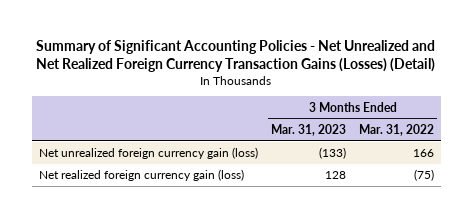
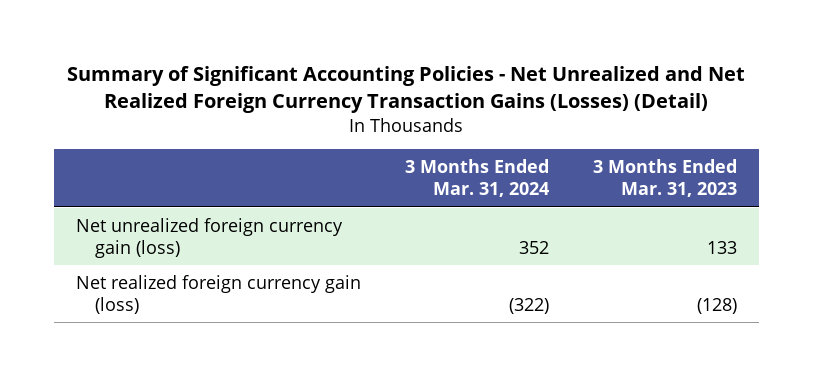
- | 3 Months Ended Mar. 31, 2023 | 3 Months Ended Mar. 31, 2022
+ | 3 Months Ended Mar. 31, 2024 | 3 Months Ended Mar. 31, 2023
- Net unrealized foreign currency gain (loss) | (133) | 166
- Net realized foreign currency gain (loss) | 128 | (75)
+ Net unrealized foreign currency gain (loss) | 352 | 133
+ Net realized foreign currency gain (loss) | (322) | (128)

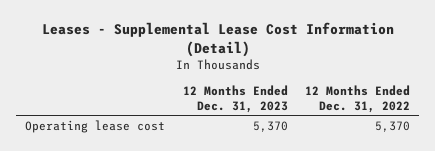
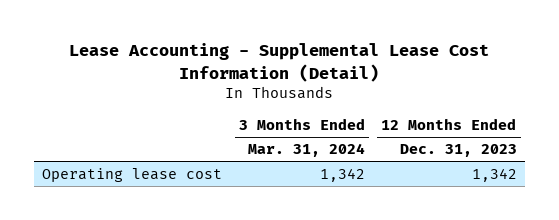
- Leases - Supplemental Lease Cost Information (Detail)
+ Lease Accounting - Supplemental Lease Cost Information (Detail)
- | 12 Months Ended Dec. 31, 2023 | 12 Months Ended Dec. 31, 2022
+ | 3 Months Ended Mar. 31, 2024 | 12 Months Ended Dec. 31, 2023
- Operating lease cost | 5,370 | 5,370
+ Operating lease cost | 1,342 | 1,342

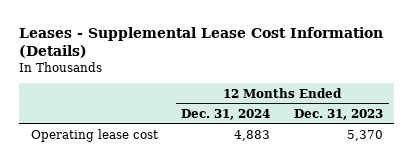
- Lease Accounting - Supplemental Lease Cost Information (Detail)
+ Leases - Supplemental Lease Cost Information (Details)
- | 3 Months Ended Mar. 31, 2024 | 12 Months Ended Dec. 31, 2023
+ | 12 Months Ended Dec. 31, 2024 | 12 Months Ended Dec. 31, 2023
- Operating lease cost | 1,342 | 1,342
+ Operating lease cost | 4,883 | 5,370

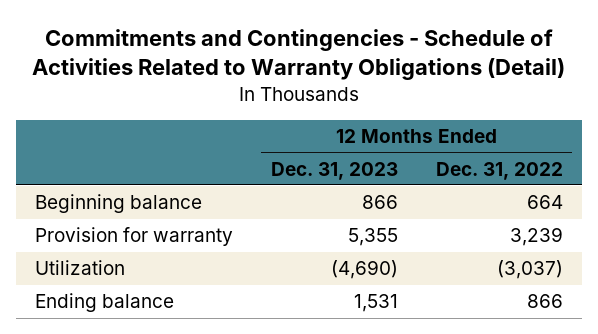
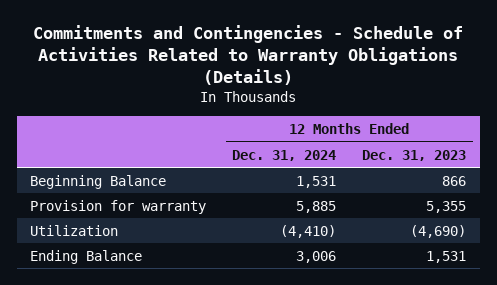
- Commitments and Contingencies - Schedule of Activities Related to Warranty Obligations (Detail)
+ Commitments and Contingencies - Schedule of Activities Related to Warranty Obligations (Details)
- | 12 Months Ended Dec. 31, 2023 | 12 Months Ended Dec. 31, 2022
+ | 12 Months Ended Dec. 31, 2024 | 12 Months Ended Dec. 31, 2023
- Beginning balance | 866 | 664
+ Beginning Balance | 1,531 | 866
- Ending balance | 1,531 | 866
+ Ending Balance | 3,006 | 1,531

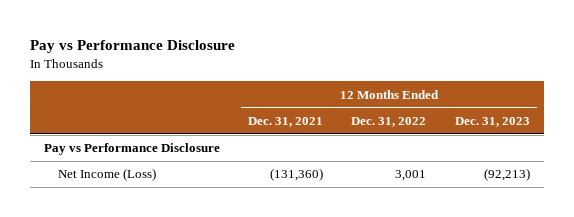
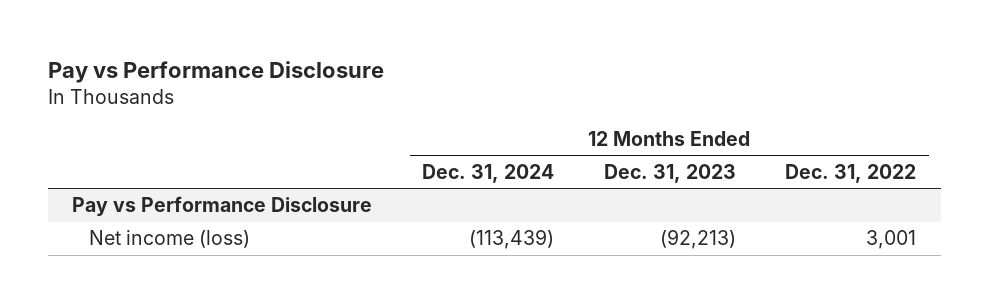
- | 12 Months Ended Dec. 31, 2021 | 12 Months Ended Dec. 31, 2022 | 12 Months Ended Dec. 31, 2023
+ | 12 Months Ended Dec. 31, 2024 | 12 Months Ended Dec. 31, 2023 | 12 Months Ended Dec. 31, 2022
- Net Income (Loss) | (131,360) | 3,001 | (92,213)
+ Net income (loss) | (113,439) | (92,213) | 3,001

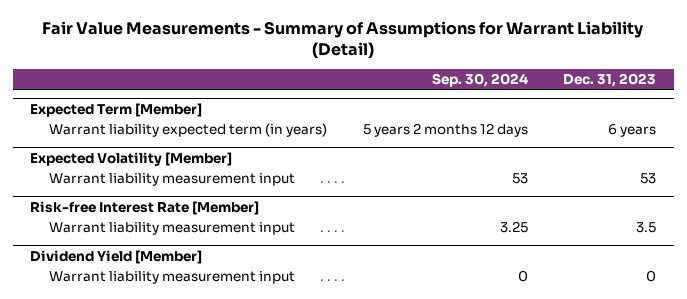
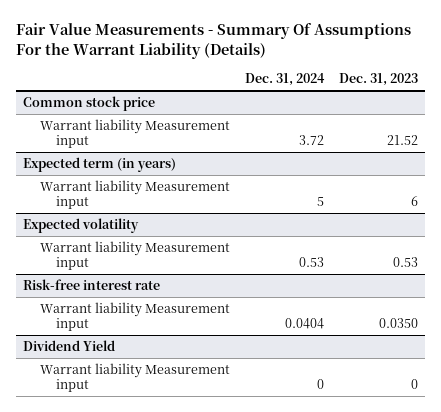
- Fair Value Measurements - Summary of Assumptions for Warrant Liability (Detail)
+ Fair Value Measurements - Summary Of Assumptions For the Warrant Liability (Details)
- | Sep. 30, 2024 | Dec. 31, 2023
+ | Dec. 31, 2024 | Dec. 31, 2023
- Expected Term [Member]
- Warrant liability expected term (in years) | 5 years 2 months 12 days | 6 years
- Expected Volatility [Member]
- Warrant liability measurement input | 53 | 53
- Risk-free Interest Rate [Member]
- Warrant liability measurement input | 3.25 | 3.5
- Dividend Yield [Member]
- Warrant liability measurement input | 0 | 0
+ Common stock price
+ Warrant liability Measurement input | 3.72 | 21.52
+ Expected term (in years)
+ Warrant liability Measurement input | 5 | 6
+ Expected volatility
+ Warrant liability Measurement input | 0.53 | 0.53
+ Risk-free interest rate
+ Warrant liability Measurement input | 0.0404 | 0.0350
+ Dividend Yield
+ Warrant liability Measurement input | 0 | 0

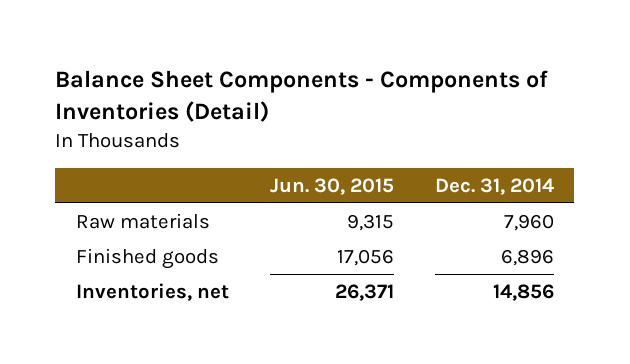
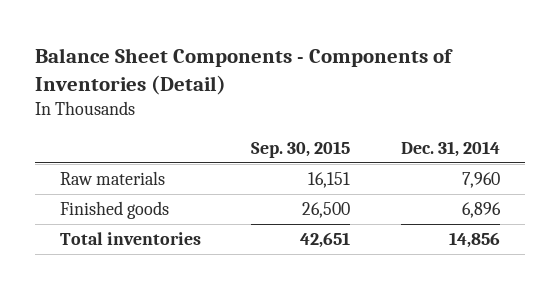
- | Jun. 30, 2015 | Dec. 31, 2014
+ | Sep. 30, 2015 | Dec. 31, 2014
- Inventories, net | 26,371 | 14,856
+ Total inventories | 42,651 | 14,856

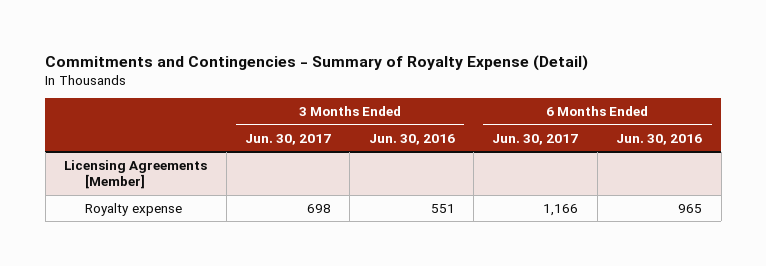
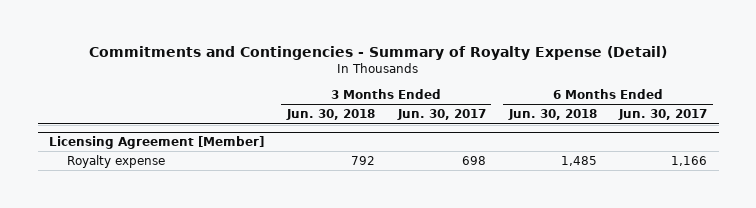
- | 3 Months Ended Jun. 30, 2017 | 3 Months Ended Jun. 30, 2016 | 6 Months Ended Jun. 30, 2017 | 6 Months Ended Jun. 30, 2016
+ | 3 Months Ended Jun. 30, 2018 | 3 Months Ended Jun. 30, 2017 | 6 Months Ended Jun. 30, 2018 | 6 Months Ended Jun. 30, 2017
- Licensing Agreements [Member]
+ Licensing Agreement [Member]

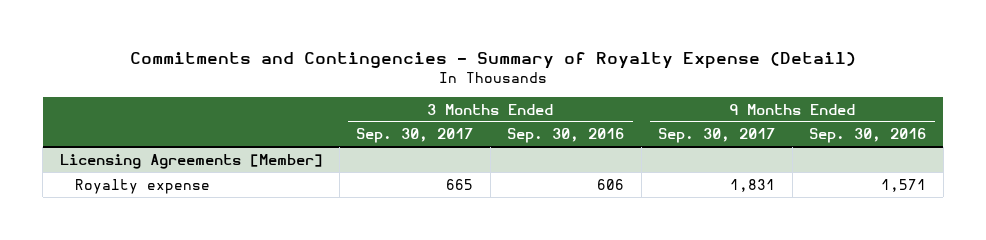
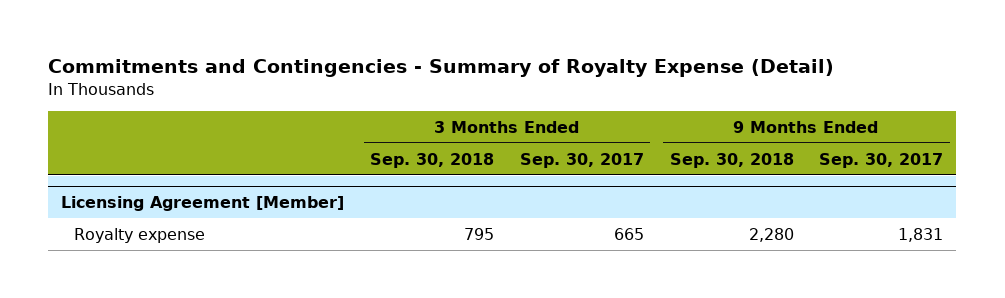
- | 3 Months Ended Sep. 30, 2017 | 3 Months Ended Sep. 30, 2016 | 9 Months Ended Sep. 30, 2017 | 9 Months Ended Sep. 30, 2016
+ | 3 Months Ended Sep. 30, 2018 | 3 Months Ended Sep. 30, 2017 | 9 Months Ended Sep. 30, 2018 | 9 Months Ended Sep. 30, 2017
- Licensing Agreements [Member]
+ Licensing Agreement [Member]

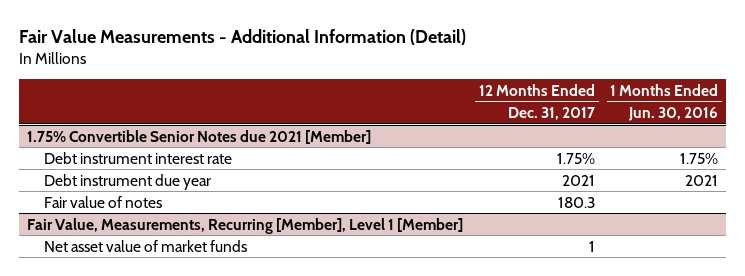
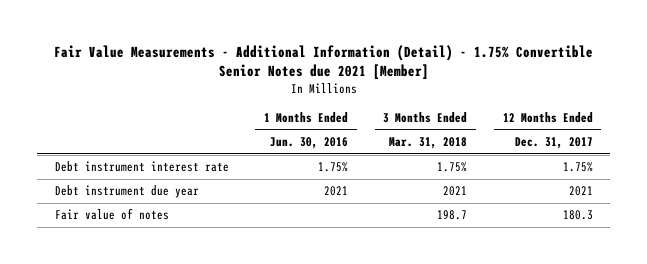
- Fair Value Measurements - Additional Information (Detail)
+ Fair Value Measurements - Additional Information (Detail) - 1.75% Convertible Senior Notes due 2021 [Member]
- | 12 Months Ended Dec. 31, 2017 | 1 Months Ended Jun. 30, 2016
+ | 1 Months Ended Jun. 30, 2016 | 3 Months Ended Mar. 31, 2018 | 12 Months Ended Dec. 31, 2017
- 1.75% Convertible Senior Notes due 2021 [Member]
- Fair Value, Measurements, Recurring [Member], Level 1 [Member]
- Net asset value of market funds | 1 |

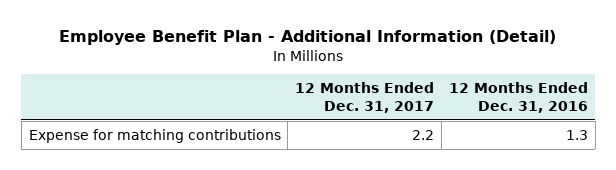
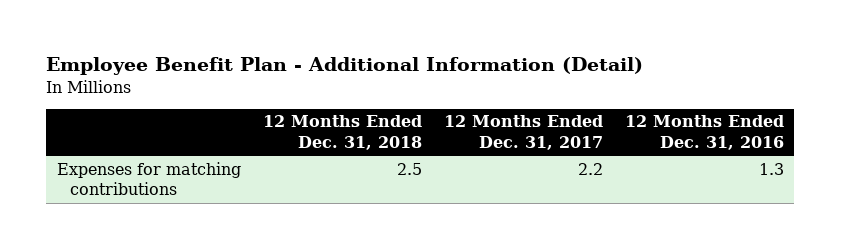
- | 12 Months Ended Dec. 31, 2017 | 12 Months Ended Dec. 31, 2016
+ | 12 Months Ended Dec. 31, 2018 | 12 Months Ended Dec. 31, 2017 | 12 Months Ended Dec. 31, 2016
- Expense for matching contributions | 2.2 | 1.3
+ Expenses for matching contributions | 2.5 | 2.2 | 1.3

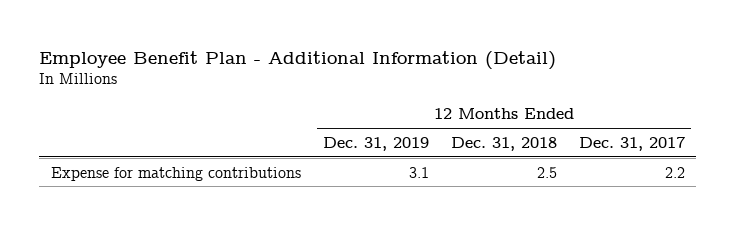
- | 12 Months Ended Dec. 31, 2018 | 12 Months Ended Dec. 31, 2017 | 12 Months Ended Dec. 31, 2016
+ | 12 Months Ended Dec. 31, 2019 | 12 Months Ended Dec. 31, 2018 | 12 Months Ended Dec. 31, 2017
- Expenses for matching contributions | 2.5 | 2.2 | 1.3
+ Expense for matching contributions | 3.1 | 2.5 | 2.2

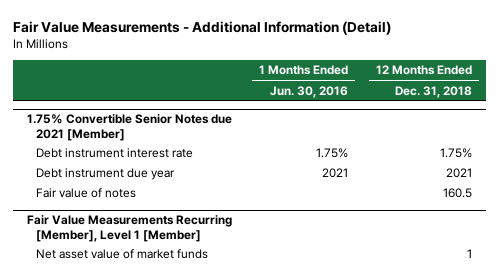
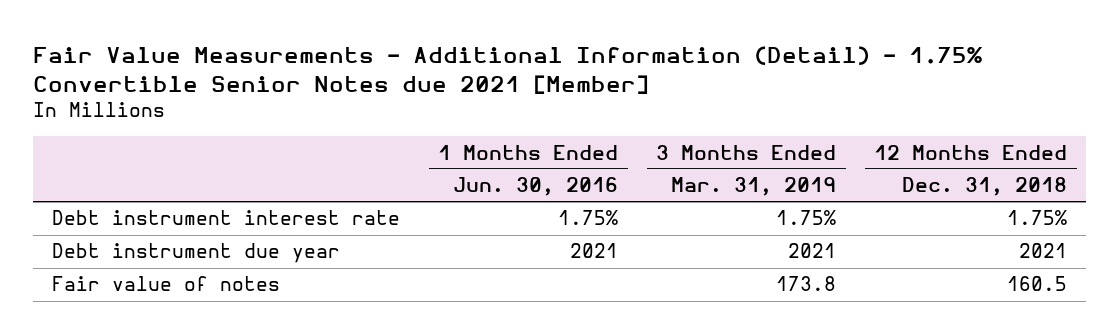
- Fair Value Measurements - Additional Information (Detail)
+ Fair Value Measurements - Additional Information (Detail) - 1.75% Convertible Senior Notes due 2021 [Member]
- | 1 Months Ended Jun. 30, 2016 | 12 Months Ended Dec. 31, 2018
+ | 1 Months Ended Jun. 30, 2016 | 3 Months Ended Mar. 31, 2019 | 12 Months Ended Dec. 31, 2018
- 1.75% Convertible Senior Notes due 2021 [Member]
- Fair Value Measurements Recurring [Member], Level 1 [Member]
- Net asset value of market funds | | 1

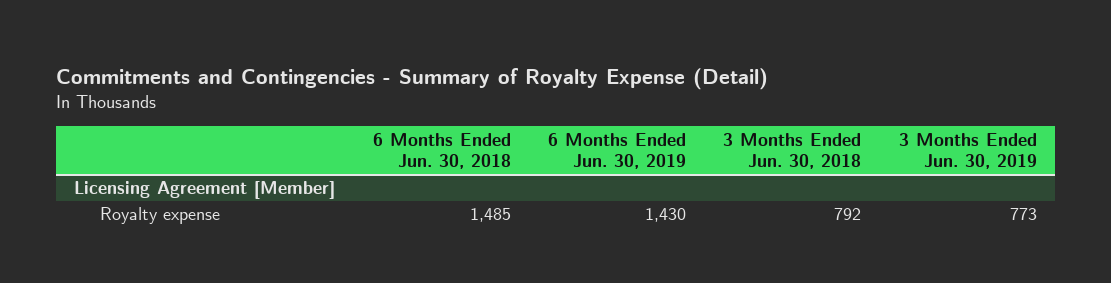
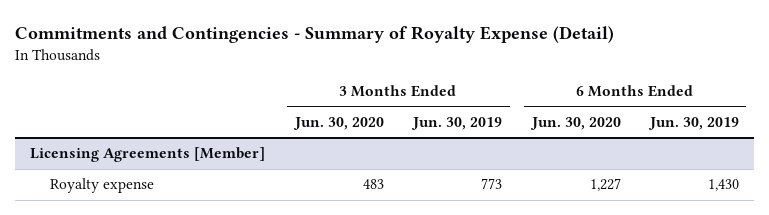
- | 6 Months Ended Jun. 30, 2018 | 6 Months Ended Jun. 30, 2019 | 3 Months Ended Jun. 30, 2018 | 3 Months Ended Jun. 30, 2019
+ | 3 Months Ended Jun. 30, 2020 | 3 Months Ended Jun. 30, 2019 | 6 Months Ended Jun. 30, 2020 | 6 Months Ended Jun. 30, 2019
- Licensing Agreement [Member]
+ Licensing Agreements [Member]

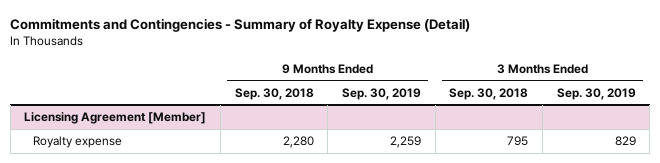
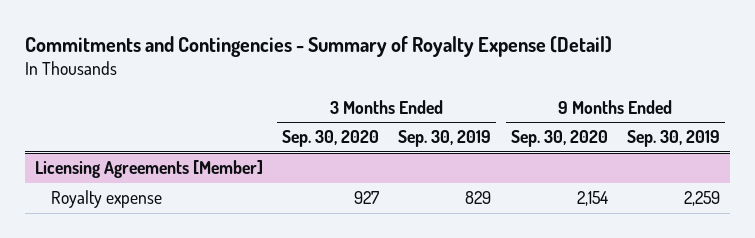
- | 9 Months Ended Sep. 30, 2018 | 9 Months Ended Sep. 30, 2019 | 3 Months Ended Sep. 30, 2018 | 3 Months Ended Sep. 30, 2019
+ | 3 Months Ended Sep. 30, 2020 | 3 Months Ended Sep. 30, 2019 | 9 Months Ended Sep. 30, 2020 | 9 Months Ended Sep. 30, 2019
- Licensing Agreement [Member]
+ Licensing Agreements [Member]

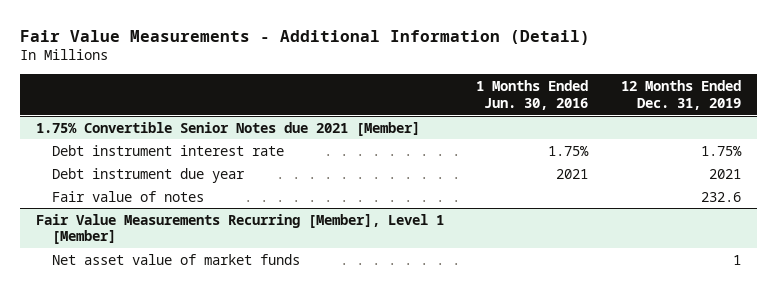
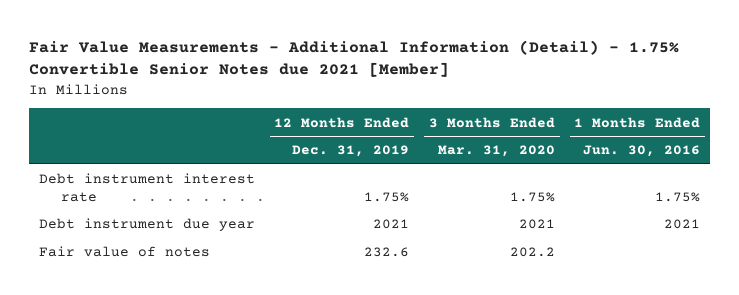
- Fair Value Measurements - Additional Information (Detail)
+ Fair Value Measurements - Additional Information (Detail) - 1.75% Convertible Senior Notes due 2021 [Member]
- | 1 Months Ended Jun. 30, 2016 | 12 Months Ended Dec. 31, 2019
+ | 12 Months Ended Dec. 31, 2019 | 3 Months Ended Mar. 31, 2020 | 1 Months Ended Jun. 30, 2016
- 1.75% Convertible Senior Notes due 2021 [Member]
- Fair Value Measurements Recurring [Member], Level 1 [Member]
- Net asset value of market funds | | 1

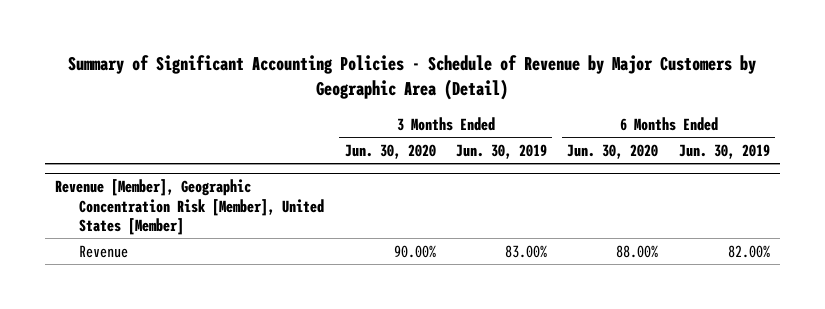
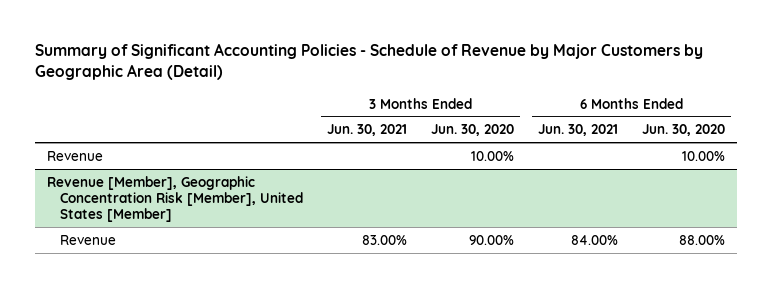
- | 3 Months Ended Jun. 30, 2020 | 3 Months Ended Jun. 30, 2019 | 6 Months Ended Jun. 30, 2020 | 6 Months Ended Jun. 30, 2019
+ | 3 Months Ended Jun. 30, 2021 | 3 Months Ended Jun. 30, 2020 | 6 Months Ended Jun. 30, 2021 | 6 Months Ended Jun. 30, 2020
+ Revenue | | 10.00% | | 10.00%

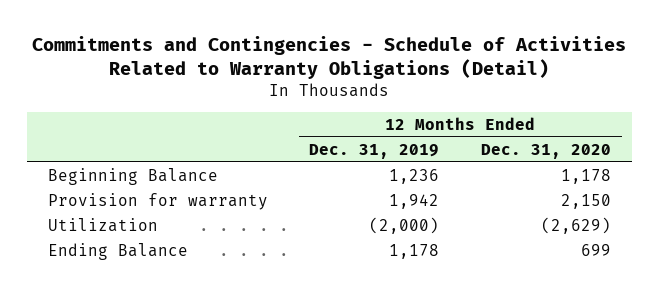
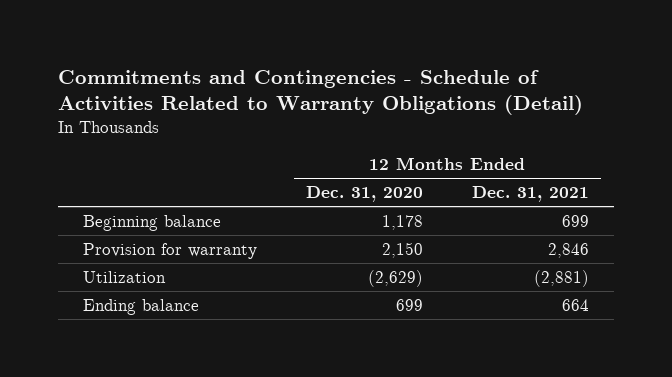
- | 12 Months Ended Dec. 31, 2019 | 12 Months Ended Dec. 31, 2020
+ | 12 Months Ended Dec. 31, 2020 | 12 Months Ended Dec. 31, 2021
- Beginning Balance | 1,236 | 1,178
+ Beginning balance | 1,178 | 699
- Ending Balance | 1,178 | 699
+ Ending balance | 699 | 664

